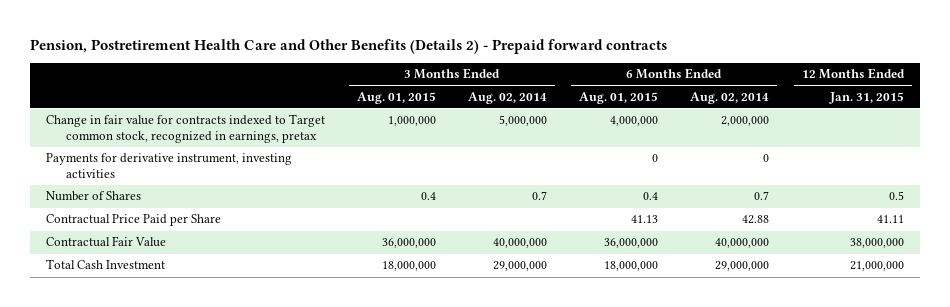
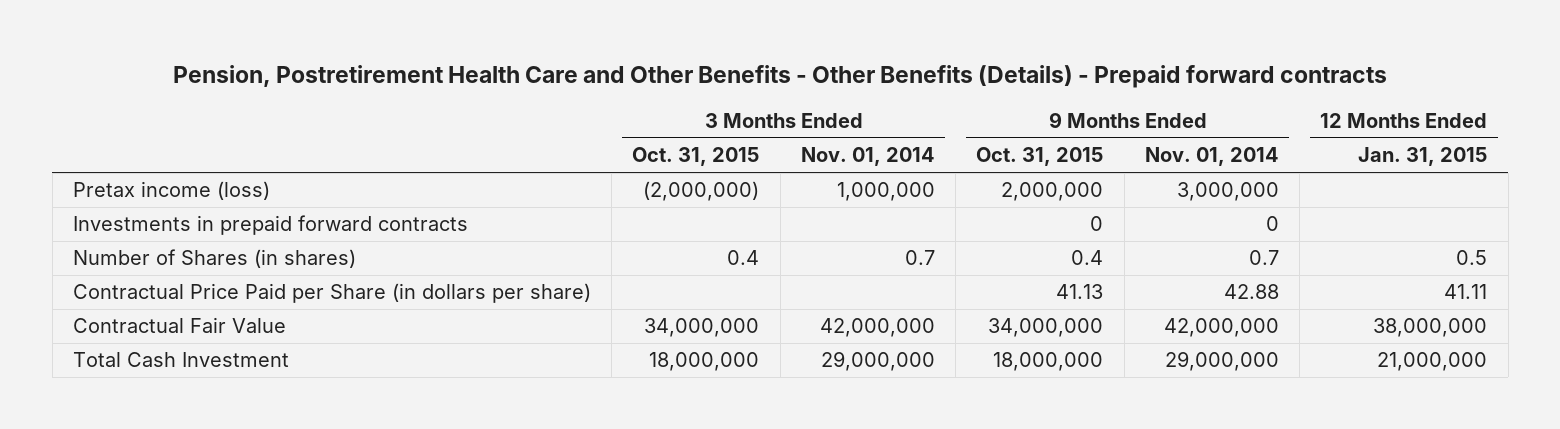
- Pension, Postretirement Health Care and Other Benefits (Details 2) - Prepaid forward contracts
+ Pension, Postretirement Health Care and Other Benefits - Other Benefits (Details) - Prepaid forward contracts
- | 3 Months Ended Aug. 01, 2015 | 3 Months Ended Aug. 02, 2014 | 6 Months Ended Aug. 01, 2015 | 6 Months Ended Aug. 02, 2014 | 12 Months Ended Jan. 31, 2015
+ | 3 Months Ended Oct. 31, 2015 | 3 Months Ended Nov. 01, 2014 | 9 Months Ended Oct. 31, 2015 | 9 Months Ended Nov. 01, 2014 | 12 Months Ended Jan. 31, 2015
- Change in fair value for contracts indexed to Target common stock, recognized in earnings, pretax | 1,000,000 | 5,000,000 | 4,000,000 | 2,000,000 |
- Payments for derivative instrument, investing activities | | | 0 | 0 |
- Number of Shares | 0.4 | 0.7 | 0.4 | 0.7 | 0.5
- Contractual Price Paid per Share | | | 41.13 | 42.88 | 41.11
+ Pretax income (loss) | (2,000,000) | 1,000,000 | 2,000,000 | 3,000,000 |
+ Investments in prepaid forward contracts | | | 0 | 0 |
+ Number of Shares (in shares) | 0.4 | 0.7 | 0.4 | 0.7 | 0.5
+ Contractual Price Paid per Share (in dollars per share) | | | 41.13 | 42.88 | 41.11

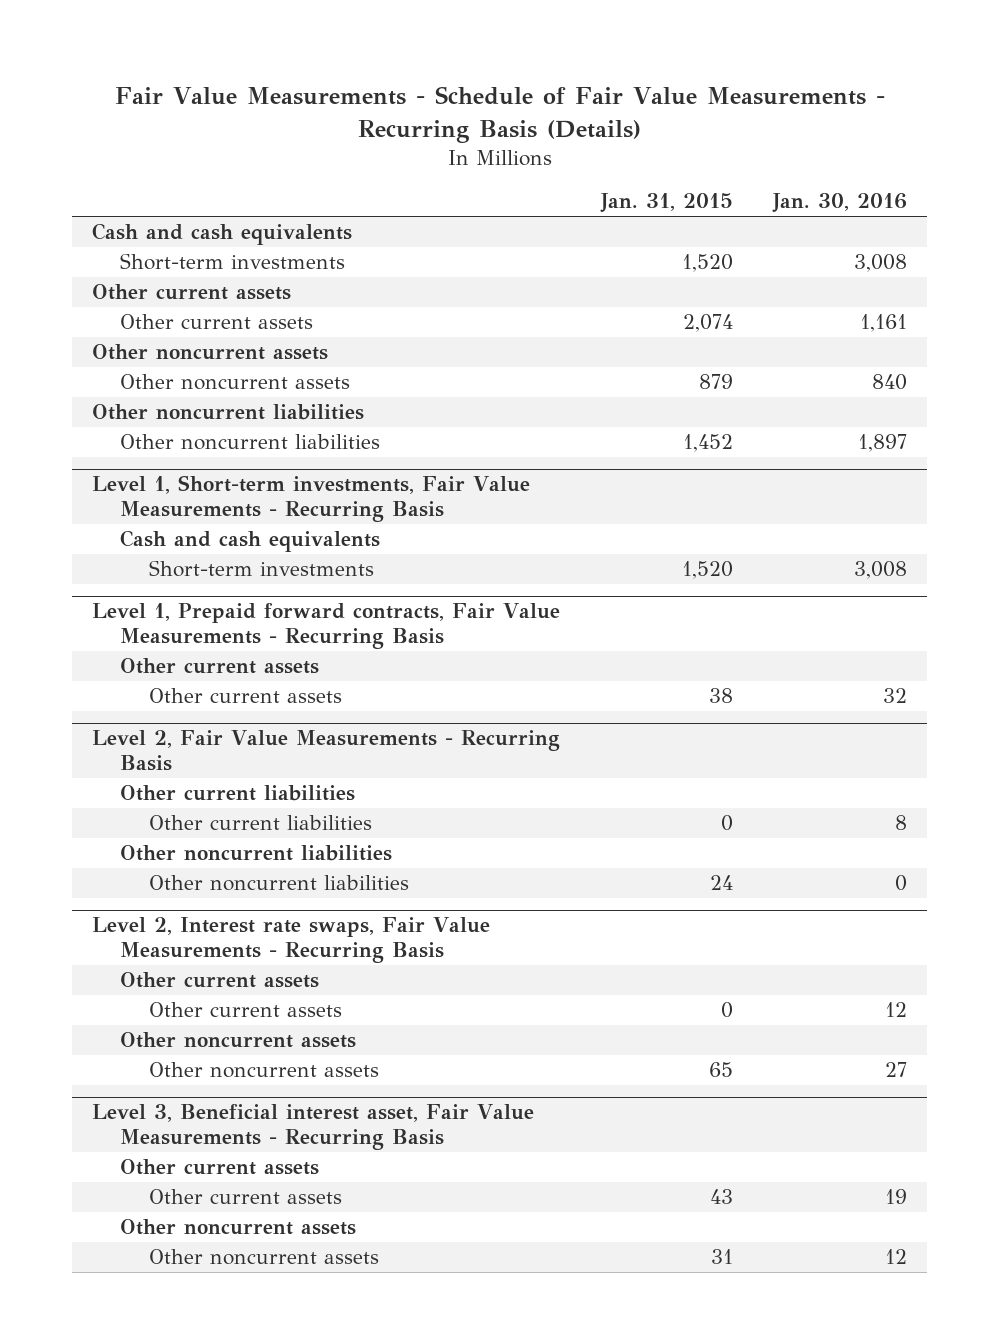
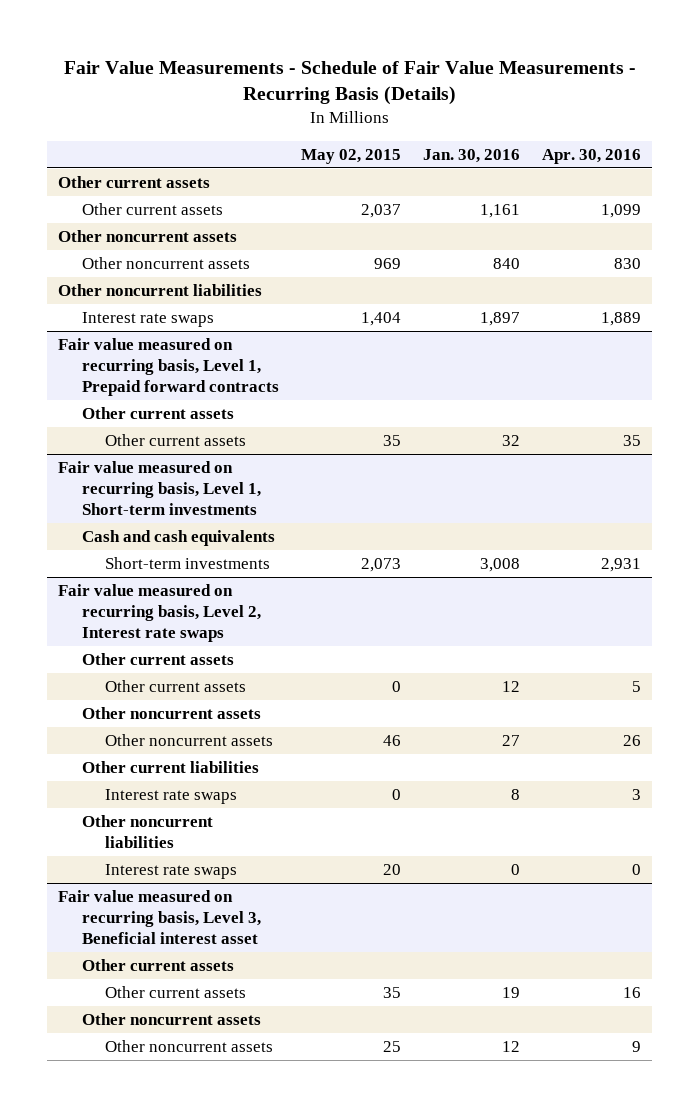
- | Jan. 31, 2015 | Jan. 30, 2016
+ | May 02, 2015 | Jan. 30, 2016 | Apr. 30, 2016
- Cash and cash equivalents
- Short-term investments | 1,520 | 3,008
- Other noncurrent liabilities | 1,452 | 1,897
- Level 1, Short-term investments, Fair Value Measurements - Recurring Basis
- Cash and cash equivalents
- Short-term investments | 1,520 | 3,008
- Level 1, Prepaid forward contracts, Fair Value Measurements - Recurring Basis
+ Interest rate swaps | 1,404 | 1,897 | 1,889
+ Fair value measured on recurring basis, Level 1, Prepaid forward contracts
- Level 2, Fair Value Measurements - Recurring Basis
- Other current liabilities
- Other current liabilities | 0 | 8
- Other noncurrent liabilities
- Other noncurrent liabilities | 24 | 0
- Level 2, Interest rate swaps, Fair Value Measurements - Recurring Basis
+ Fair value measured on recurring basis, Level 1, Short-term investments
+ Cash and cash equivalents
+ Short-term investments | 2,073 | 3,008 | 2,931
+ Fair value measured on recurring basis, Level 2, Interest rate swaps
- Level 3, Beneficial interest asset, Fair Value Measurements - Recurring Basis
+ Other current liabilities
+ Interest rate swaps | 0 | 8 | 3
+ Other noncurrent liabilities
+ Interest rate swaps | 20 | 0 | 0
+ Fair value measured on recurring basis, Level 3, Beneficial interest asset

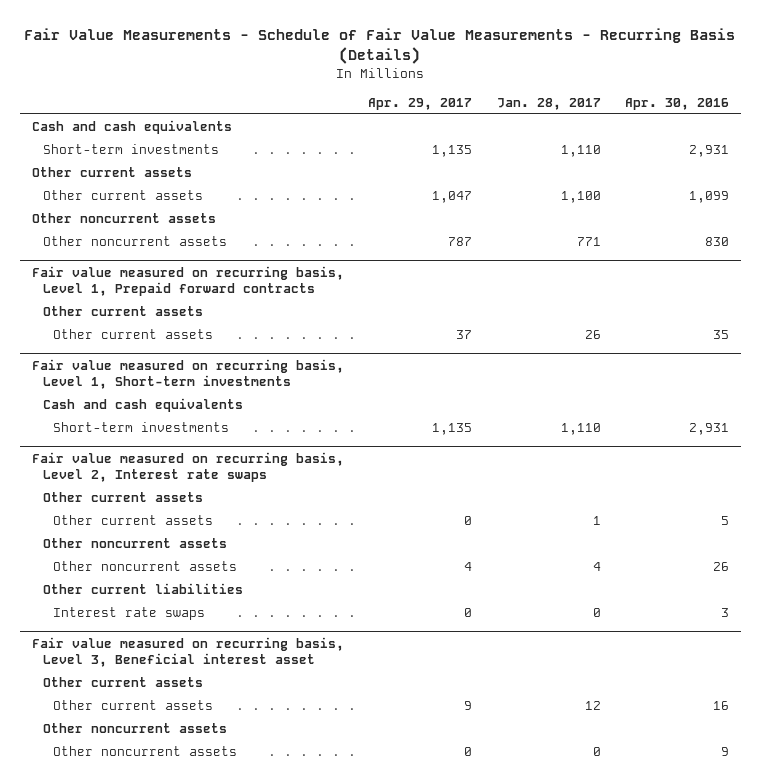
- | May 02, 2015 | Jan. 30, 2016 | Apr. 30, 2016
+ | Apr. 29, 2017 | Jan. 28, 2017 | Apr. 30, 2016
+ Cash and cash equivalents
+ Short-term investments | 1,135 | 1,110 | 2,931
- Other noncurrent liabilities
- Interest rate swaps | 1,404 | 1,897 | 1,889
@ Fair value measured on recurring basis, Level 2, Interest rate swaps
- Other noncurrent liabilities
- Interest rate swaps | 20 | 0 | 0

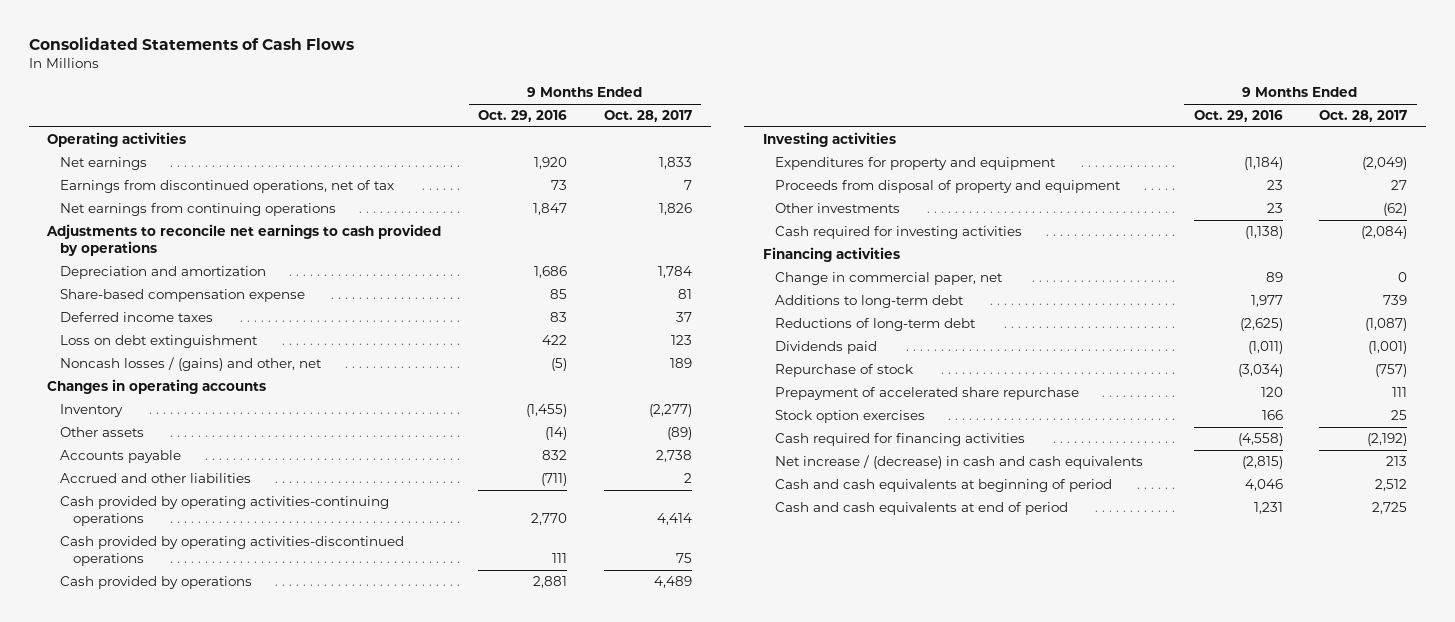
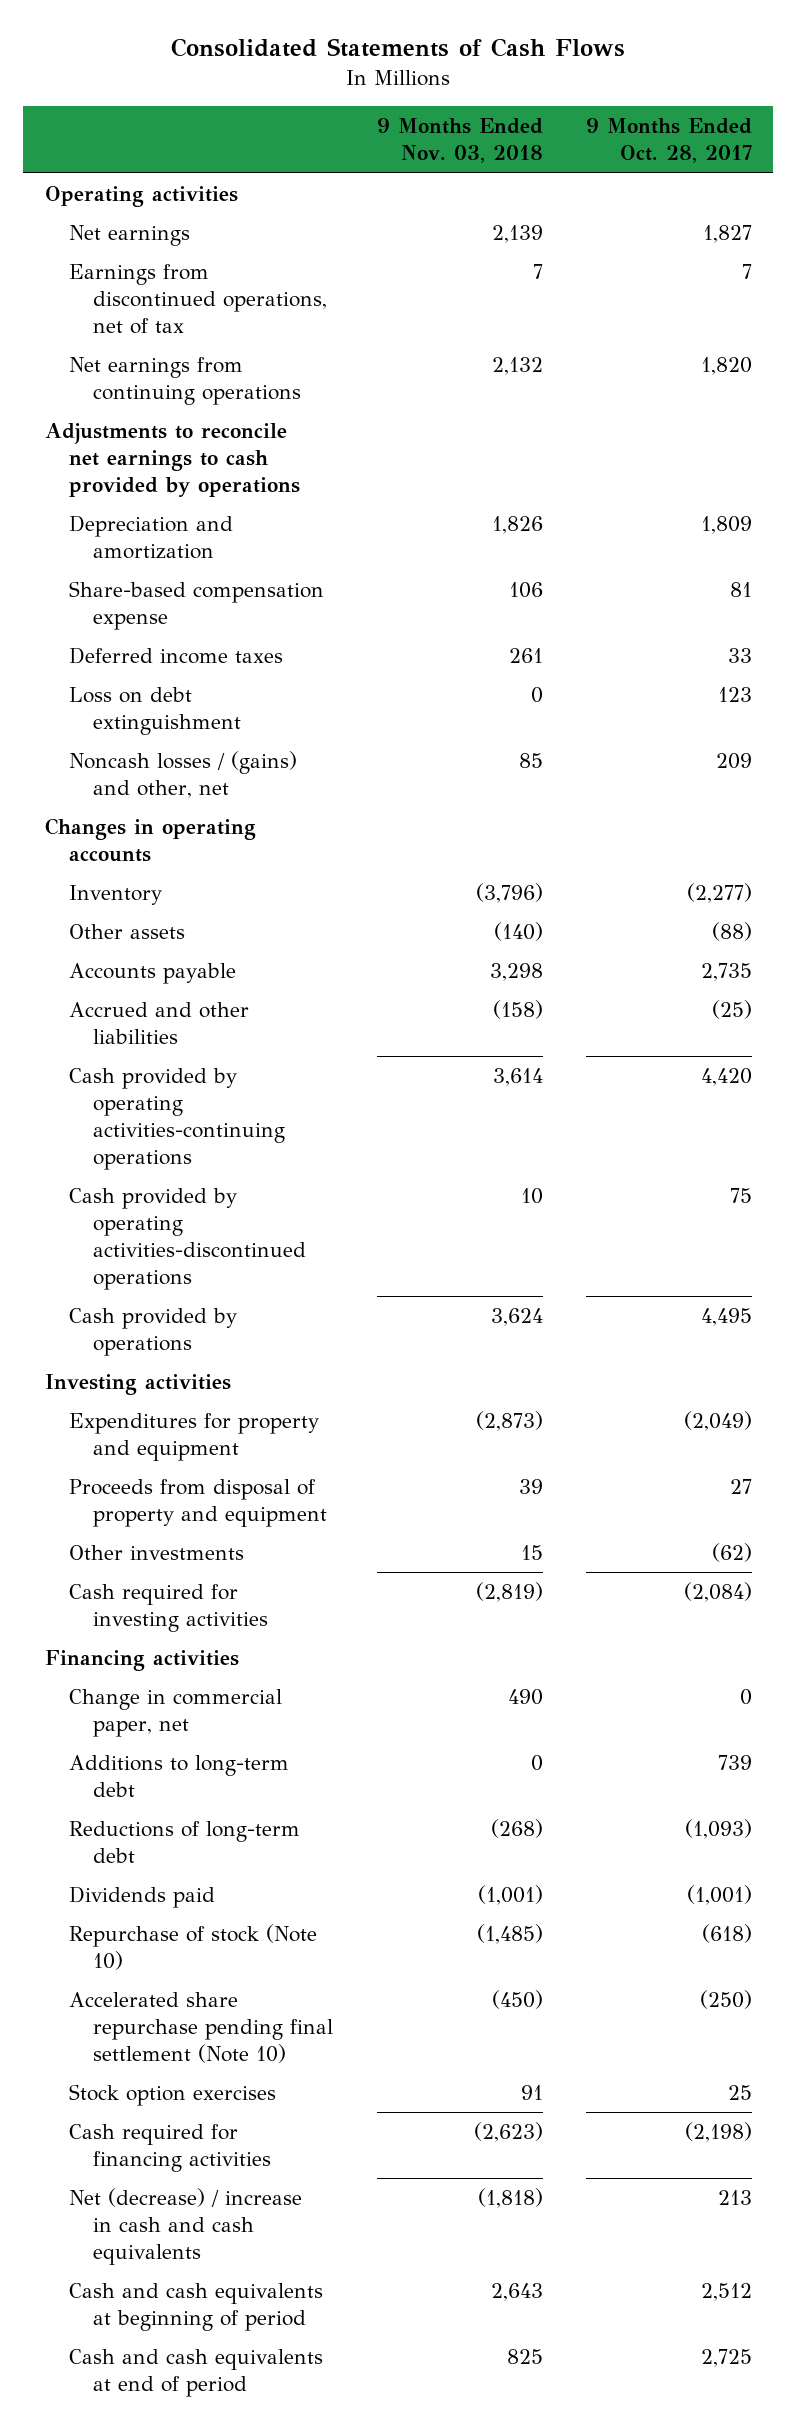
- | 9 Months Ended Oct. 29, 2016 | 9 Months Ended Oct. 28, 2017
+ | 9 Months Ended Nov. 03, 2018 | 9 Months Ended Oct. 28, 2017
- Net earnings | 1,920 | 1,833
+ Net earnings | 2,139 | 1,827
- Net earnings from continuing operations | 1,847 | 1,826
+ Net earnings from continuing operations | 2,132 | 1,820
- Depreciation and amortization | 1,686 | 1,784
+ Depreciation and amortization | 1,826 | 1,809
- Deferred income taxes | 83 | 37
+ Deferred income taxes | 261 | 33
- Noncash losses / (gains) and other, net | (5) | 189
+ Noncash losses / (gains) and other, net | 85 | 209
- Other assets | (14) | (89)
- Accounts payable | 832 | 2,738
- Accrued and other liabilities | (711) | 2
- Cash provided by operating activities-continuing operations | 2,770 | 4,414
+ Other assets | (140) | (88)
+ Accounts payable | 3,298 | 2,735
+ Accrued and other liabilities | (158) | (25)
+ Cash provided by operating activities-continuing operations | 3,614 | 4,420
- Cash provided by operations | 2,881 | 4,489
+ Cash provided by operations | 3,624 | 4,495
- Reductions of long-term debt | (2,625) | (1,087)
+ Reductions of long-term debt | (268) | (1,093)
- Repurchase of stock | (3,034) | (757)
- Prepayment of accelerated share repurchase | 120 | 111
+ Repurchase of stock (Note 10) | (1,485) | (618)
+ Accelerated share repurchase pending final settlement (Note 10) | (450) | (250)
- Cash required for financing activities | (4,558) | (2,192)
- Net increase / (decrease) in cash and cash equivalents | (2,815) | 213
+ Cash required for financing activities | (2,623) | (2,198)
+ Net (decrease) / increase in cash and cash equivalents | (1,818) | 213

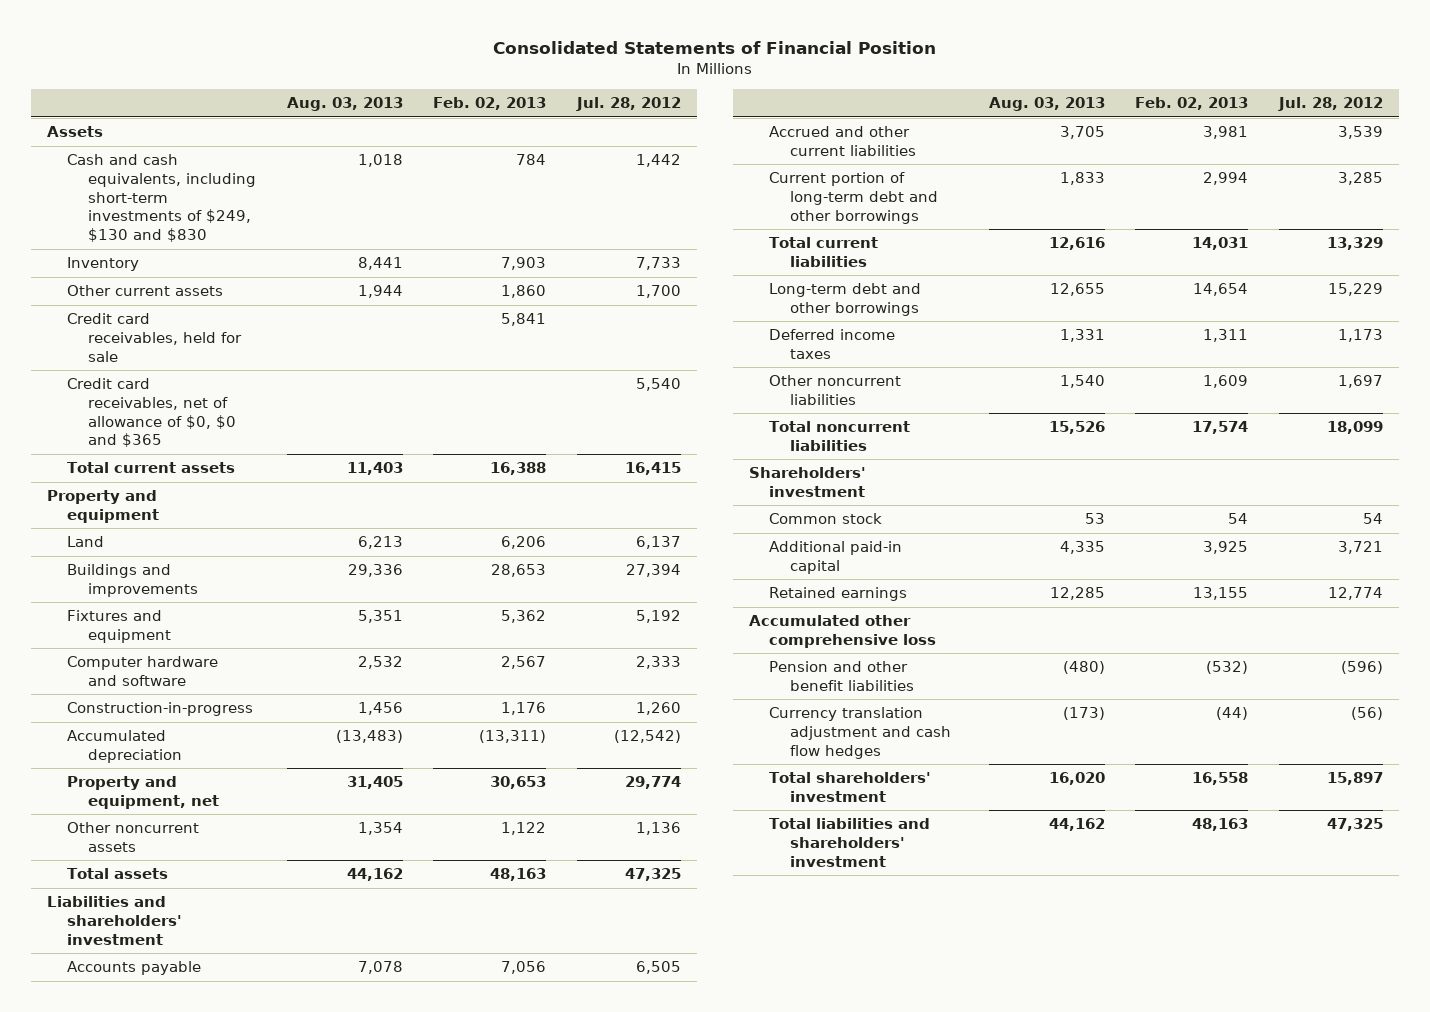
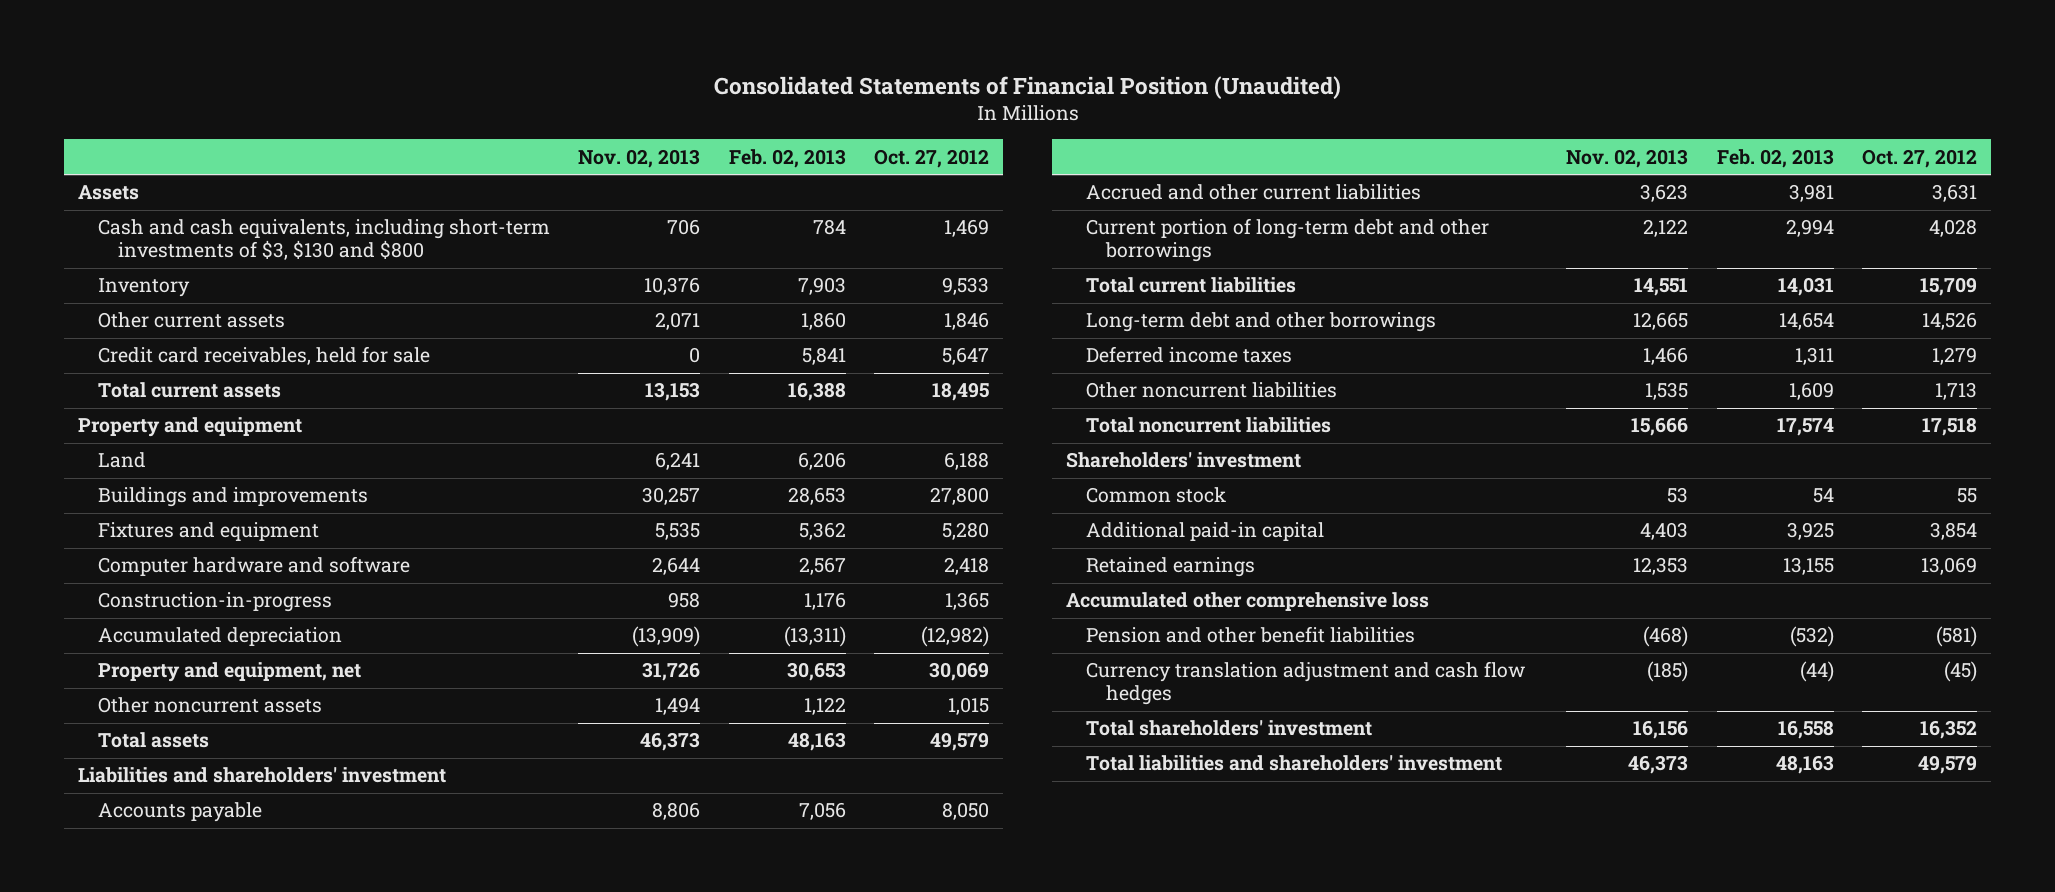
- Consolidated Statements of Financial Position
+ Consolidated Statements of Financial Position (Unaudited)
- | Aug. 03, 2013 | Feb. 02, 2013 | Jul. 28, 2012
+ | Nov. 02, 2013 | Feb. 02, 2013 | Oct. 27, 2012
- Cash and cash equivalents, including short-term investments of $249, $130 and $830 | 1,018 | 784 | 1,442
+ Cash and cash equivalents, including short-term investments of $3, $130 and $800 | 706 | 784 | 1,469
- Credit card receivables, net of allowance of $0, $0 and $365 | | | 5,540

